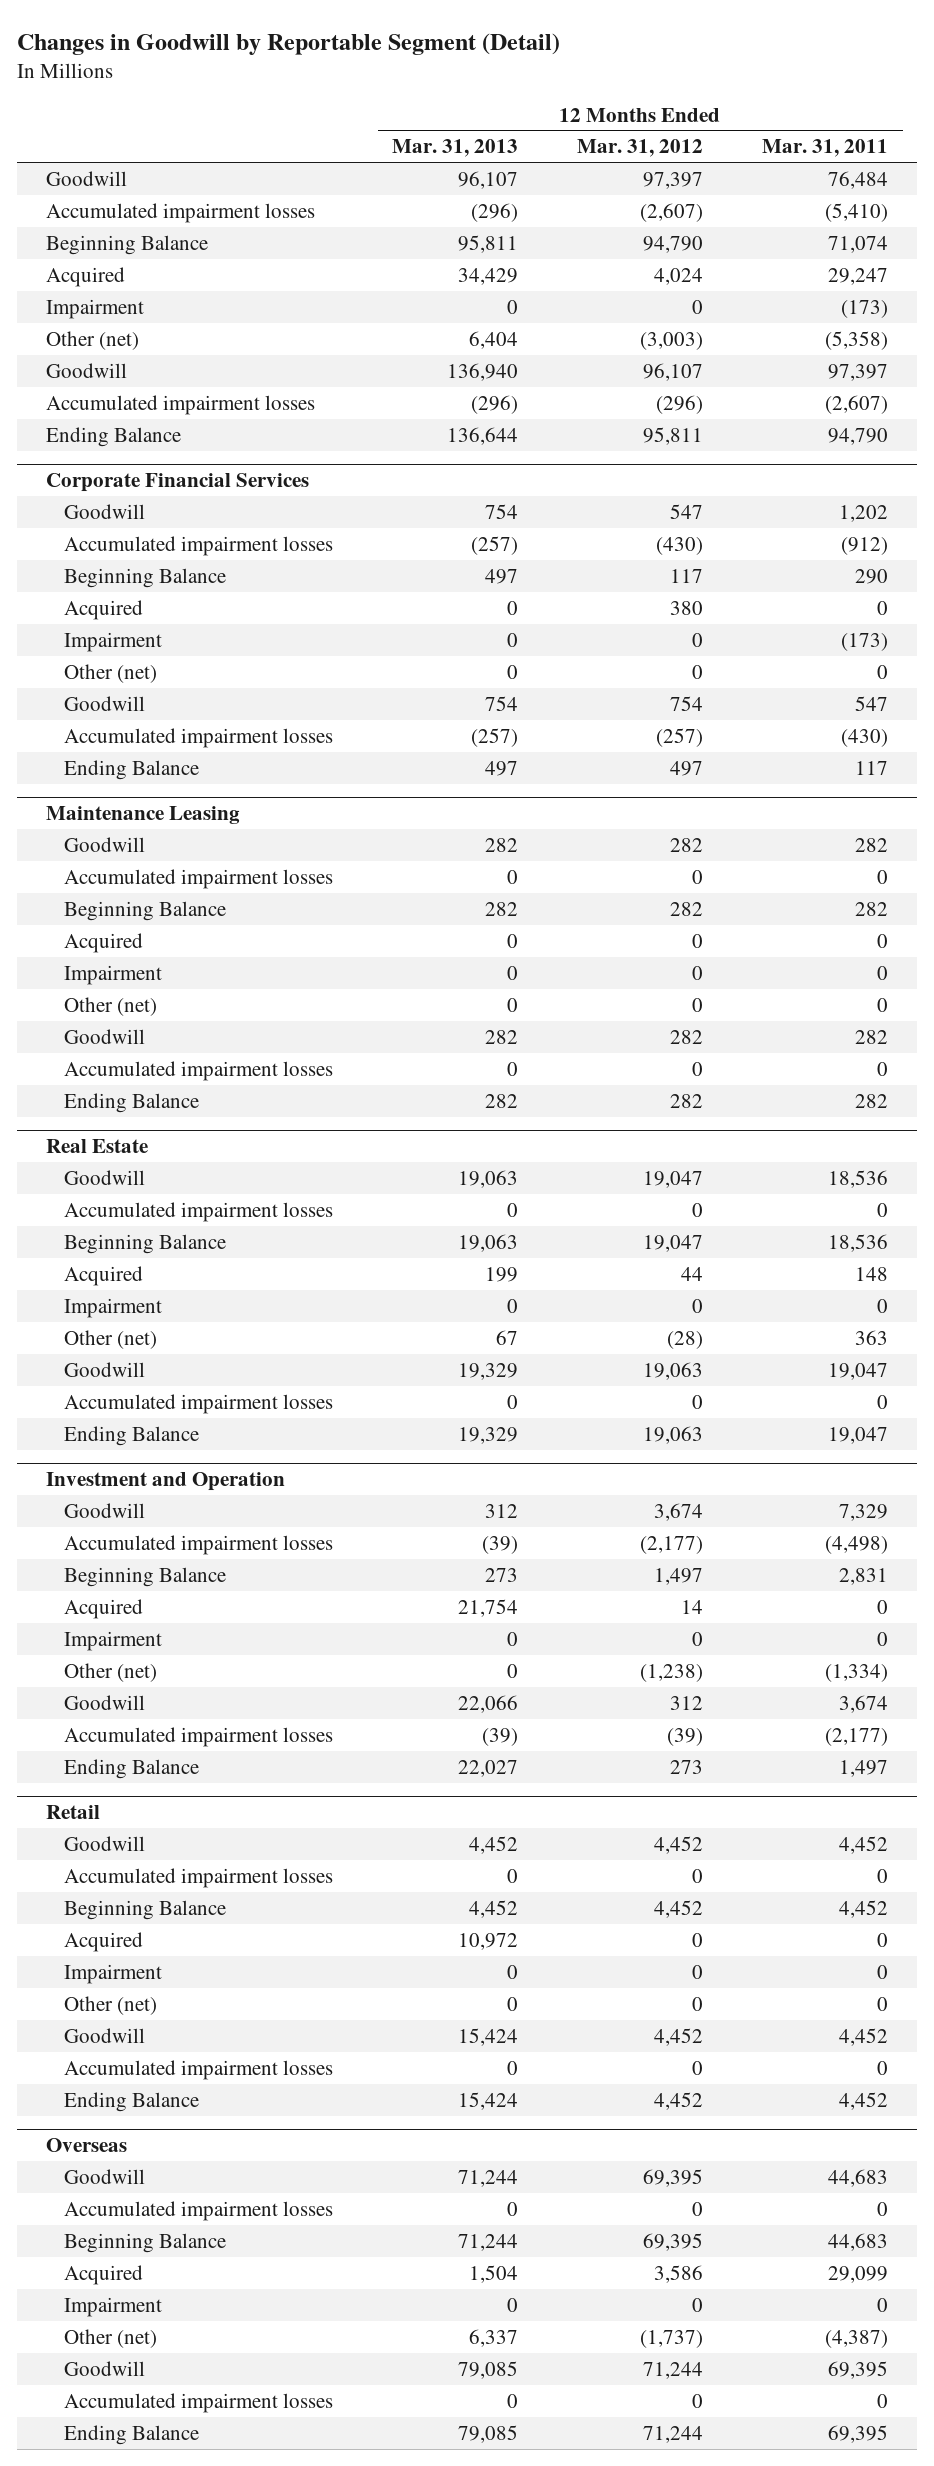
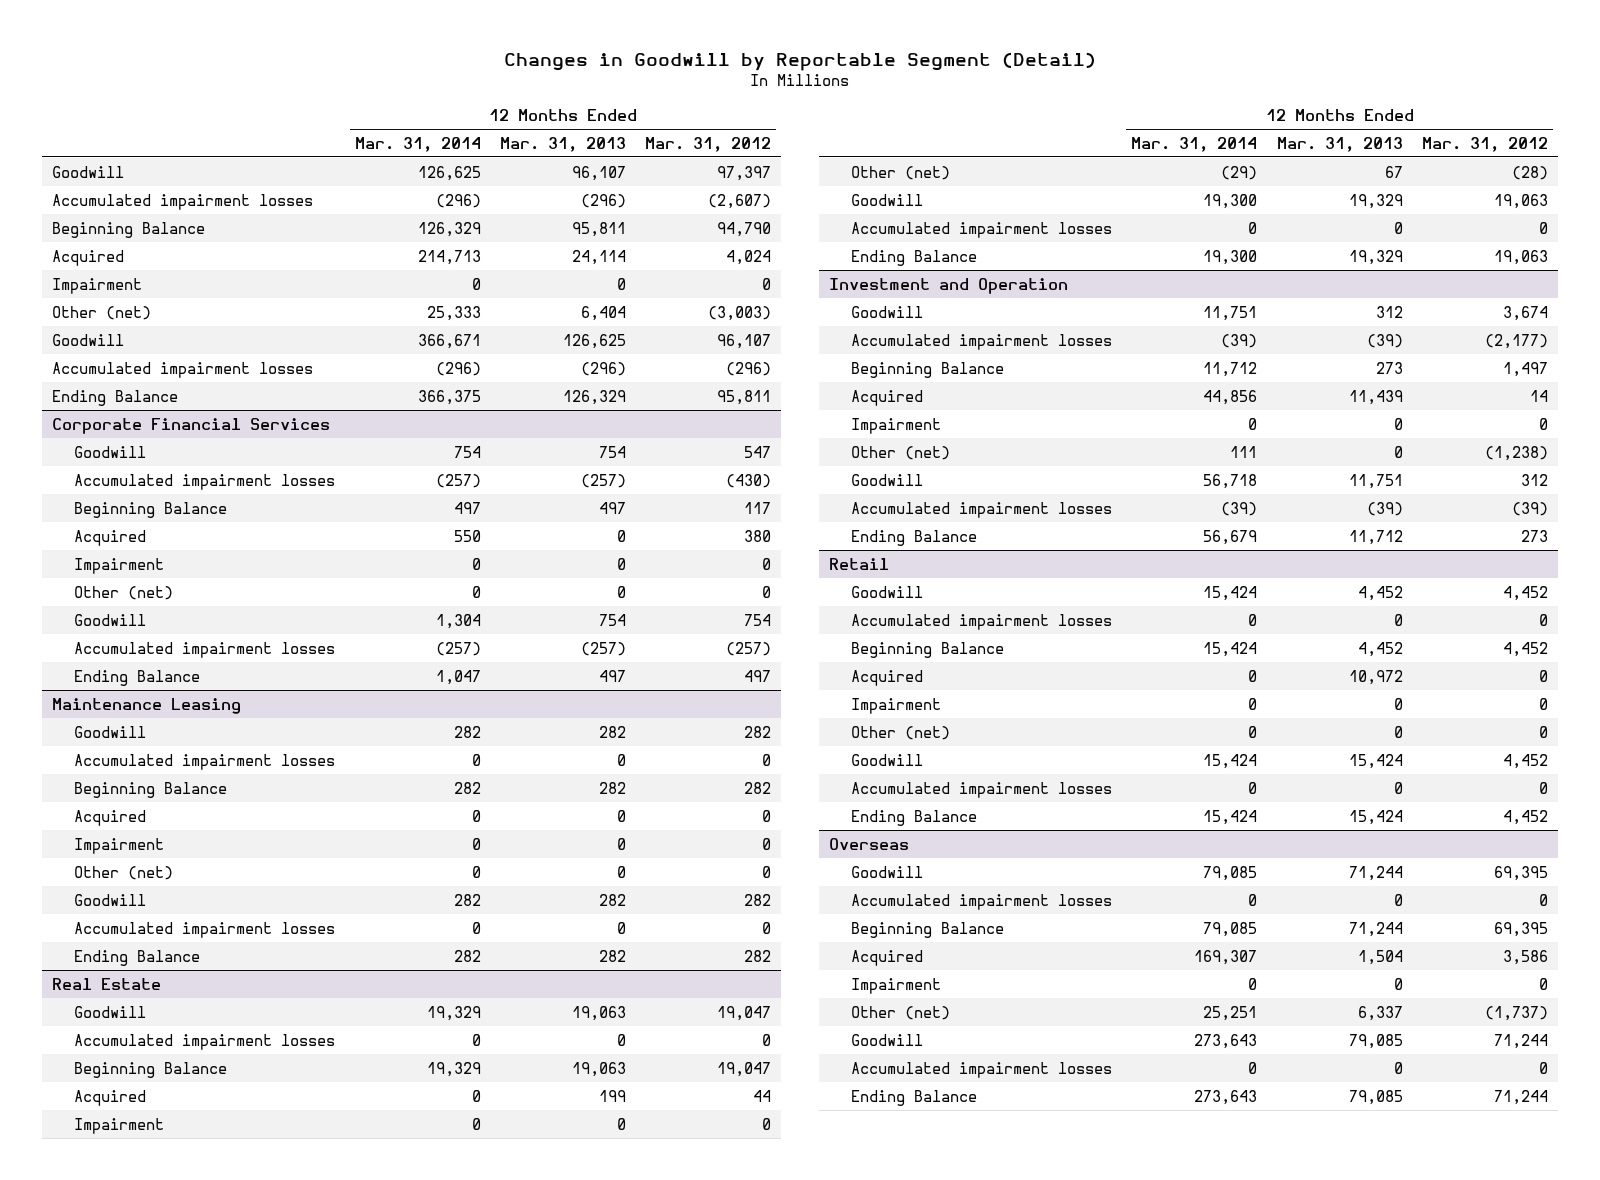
- | 12 Months Ended Mar. 31, 2013 | 12 Months Ended Mar. 31, 2012 | 12 Months Ended Mar. 31, 2011
+ | 12 Months Ended Mar. 31, 2014 | 12 Months Ended Mar. 31, 2013 | 12 Months Ended Mar. 31, 2012
- Acquired | 34,429 | 4,024 | 29,247
+ Acquired | 214,713 | 24,114 | 4,024
- Goodwill | 136,940 | 96,107 | 97,397
+ Goodwill | 366,671 | 126,625 | 96,107
- Ending Balance | 136,644 | 95,811 | 94,790
+ Ending Balance | 366,375 | 126,329 | 95,811
@ Investment and Operation
- Acquired | 21,754 | 14 | 0
+ Acquired | 44,856 | 11,439 | 14
- Goodwill | 22,066 | 312 | 3,674
+ Goodwill | 56,718 | 11,751 | 312
- Ending Balance | 22,027 | 273 | 1,497
+ Ending Balance | 56,679 | 11,712 | 273

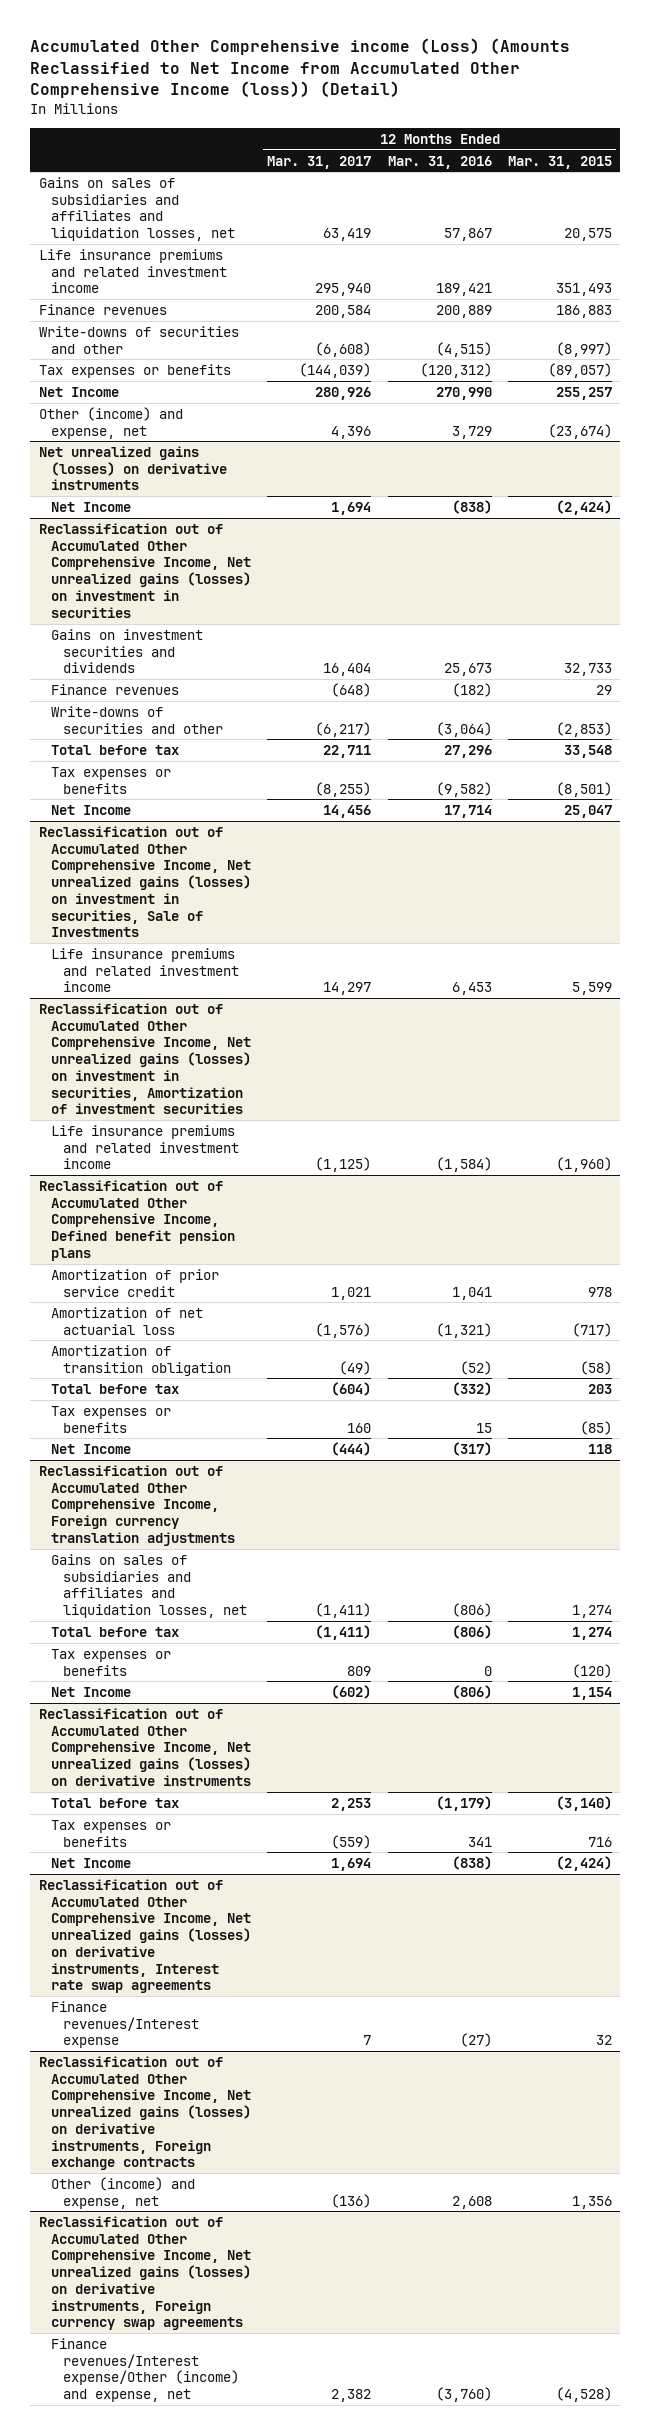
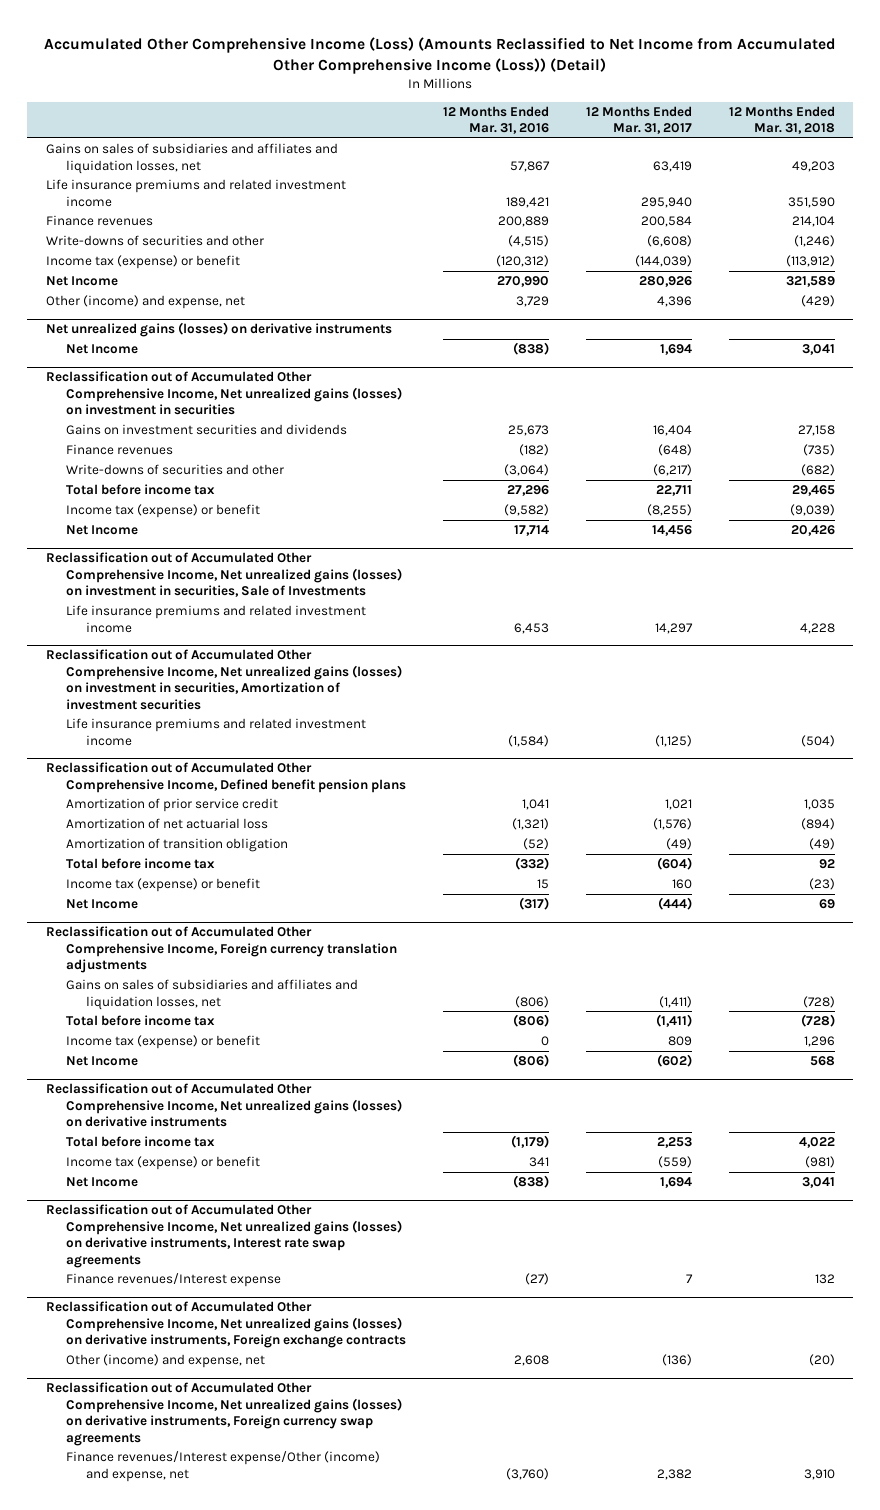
- Accumulated Other Comprehensive income (Loss) (Amounts Reclassified to Net Income from Accumulated Other Comprehensive Income (loss)) (Detail)
+ Accumulated Other Comprehensive Income (Loss) (Amounts Reclassified to Net Income from Accumulated Other Comprehensive Income (Loss)) (Detail)
- | 12 Months Ended Mar. 31, 2017 | 12 Months Ended Mar. 31, 2016 | 12 Months Ended Mar. 31, 2015
+ | 12 Months Ended Mar. 31, 2016 | 12 Months Ended Mar. 31, 2017 | 12 Months Ended Mar. 31, 2018
- Tax expenses or benefits | (144,039) | (120,312) | (89,057)
+ Income tax (expense) or benefit | (120,312) | (144,039) | (113,912)
@ Reclassification out of Accumulated Other Comprehensive Income, Net unrealized gains (losses) on investment in securities
- Total before tax | 22,711 | 27,296 | 33,548
- Tax expenses or benefits | (8,255) | (9,582) | (8,501)
+ Total before income tax | 27,296 | 22,711 | 29,465
+ Income tax (expense) or benefit | (9,582) | (8,255) | (9,039)
@ Reclassification out of Accumulated Other Comprehensive Income, Defined benefit pension plans
- Total before tax | (604) | (332) | 203
- Tax expenses or benefits | 160 | 15 | (85)
+ Total before income tax | (332) | (604) | 92
+ Income tax (expense) or benefit | 15 | 160 | (23)
@ Reclassification out of Accumulated Other Comprehensive Income, Foreign currency translation adjustments
- Total before tax | (1,411) | (806) | 1,274
- Tax expenses or benefits | 809 | 0 | (120)
+ Total before income tax | (806) | (1,411) | (728)
+ Income tax (expense) or benefit | 0 | 809 | 1,296
@ Reclassification out of Accumulated Other Comprehensive Income, Net unrealized gains (losses) on derivative instruments
- Total before tax | 2,253 | (1,179) | (3,140)
- Tax expenses or benefits | (559) | 341 | 716
+ Total before income tax | (1,179) | 2,253 | 4,022
+ Income tax (expense) or benefit | 341 | (559) | (981)

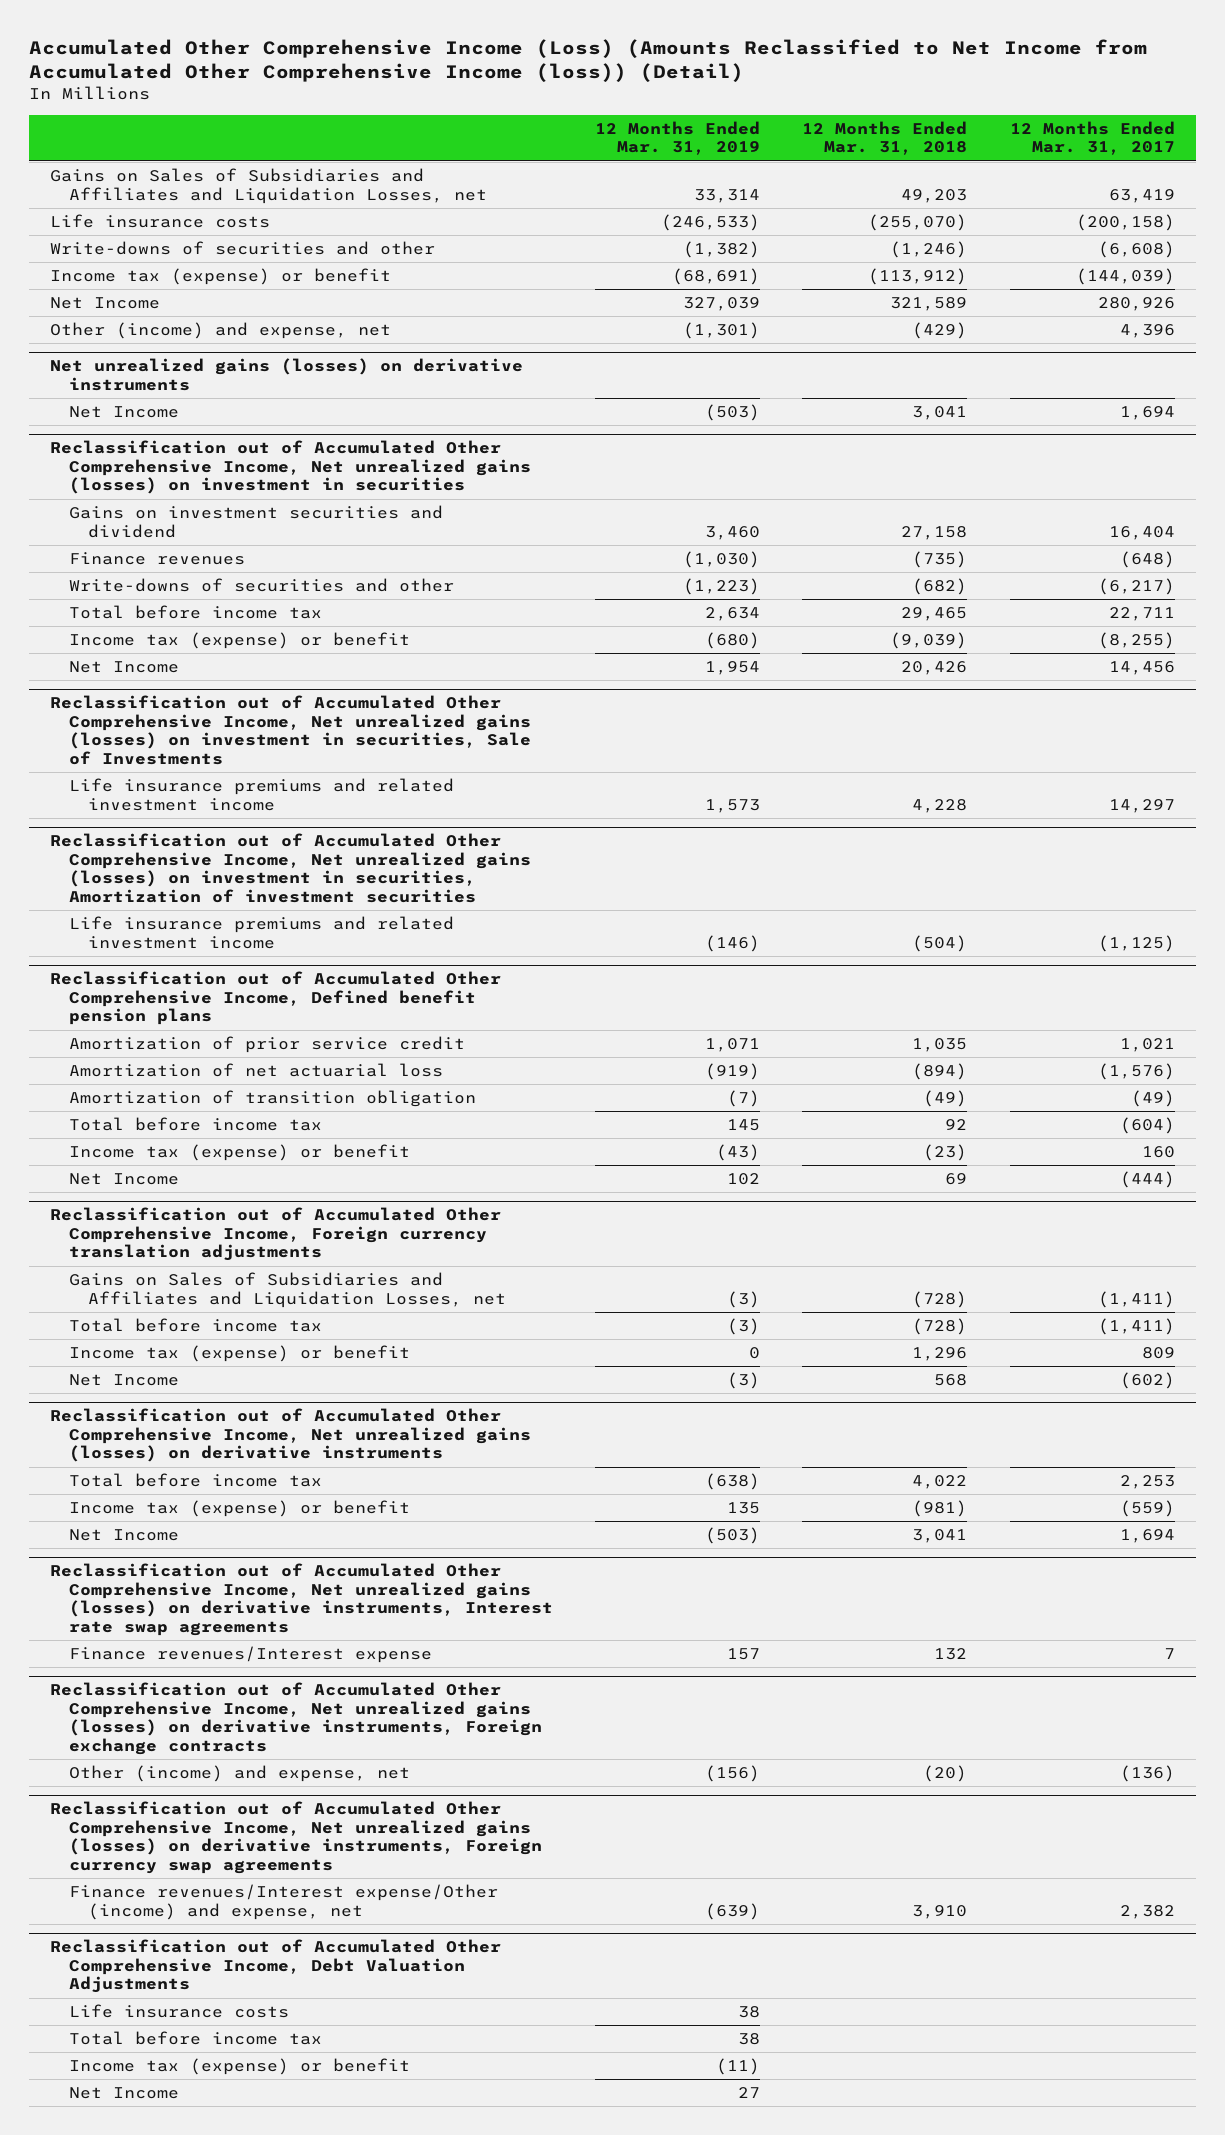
- Accumulated Other Comprehensive Income (Loss) (Amounts Reclassified to Net Income from Accumulated Other Comprehensive Income (Loss)) (Detail)
+ Accumulated Other Comprehensive Income (Loss) (Amounts Reclassified to Net Income from Accumulated Other Comprehensive Income (loss)) (Detail)
- | 12 Months Ended Mar. 31, 2016 | 12 Months Ended Mar. 31, 2017 | 12 Months Ended Mar. 31, 2018
+ | 12 Months Ended Mar. 31, 2019 | 12 Months Ended Mar. 31, 2018 | 12 Months Ended Mar. 31, 2017
- Gains on sales of subsidiaries and affiliates and liquidation losses, net | 57,867 | 63,419 | 49,203
- Life insurance premiums and related investment income | 189,421 | 295,940 | 351,590
- Finance revenues | 200,889 | 200,584 | 214,104
+ Gains on Sales of Subsidiaries and Affiliates and Liquidation Losses, net | 33,314 | 49,203 | 63,419
+ Life insurance costs | (246,533) | (255,070) | (200,158)
@ Reclassification out of Accumulated Other Comprehensive Income, Net unrealized gains (losses) on investment in securities
- Gains on investment securities and dividends | 25,673 | 16,404 | 27,158
+ Gains on investment securities and dividend | 3,460 | 27,158 | 16,404
@ Reclassification out of Accumulated Other Comprehensive Income, Foreign currency translation adjustments
- Gains on sales of subsidiaries and affiliates and liquidation losses, net | (806) | (1,411) | (728)
+ Gains on Sales of Subsidiaries and Affiliates and Liquidation Losses, net | (3) | (728) | (1,411)
+ Reclassification out of Accumulated Other Comprehensive Income, Debt Valuation Adjustments
+ Life insurance costs | 38 | |
+ Total before income tax | 38 | |
+ Income tax (expense) or benefit | (11) | |
+ Net Income | 27 | |

